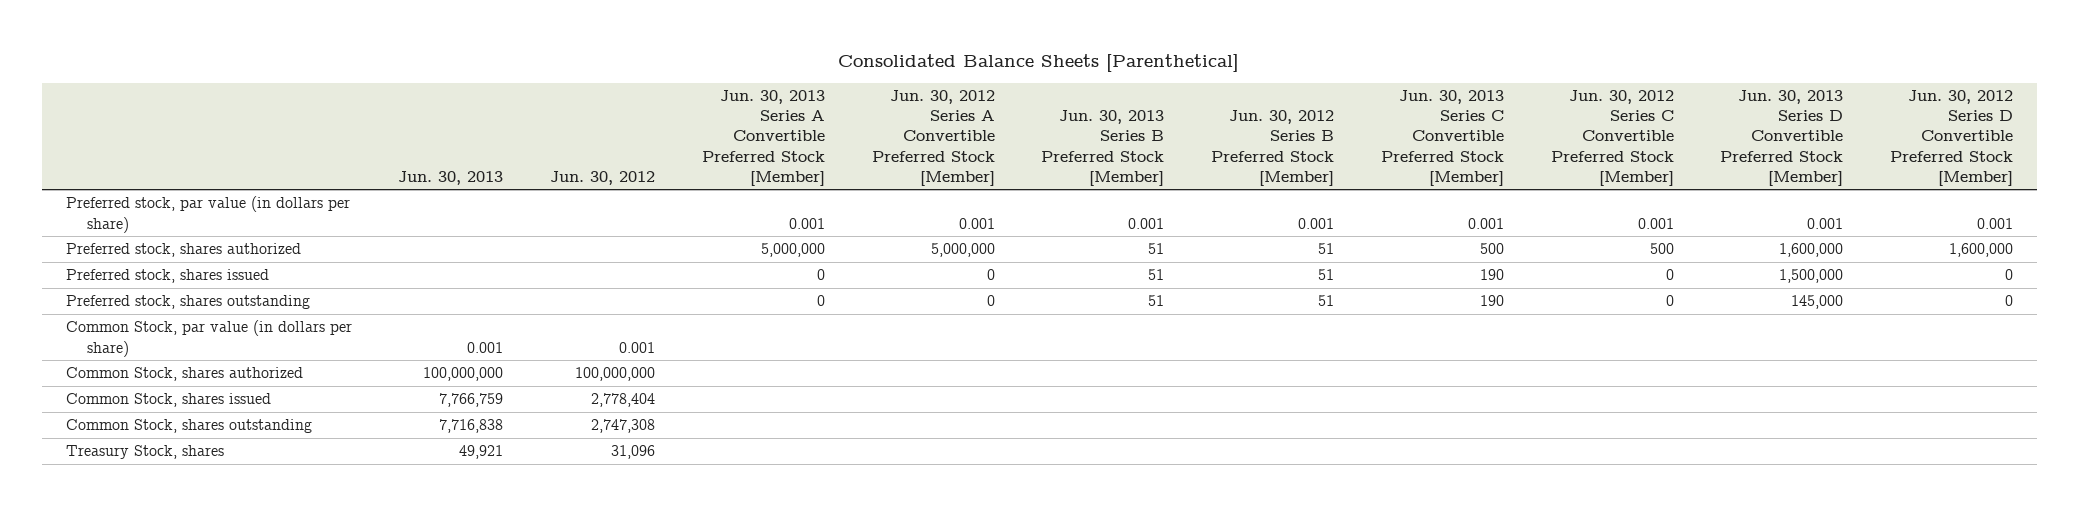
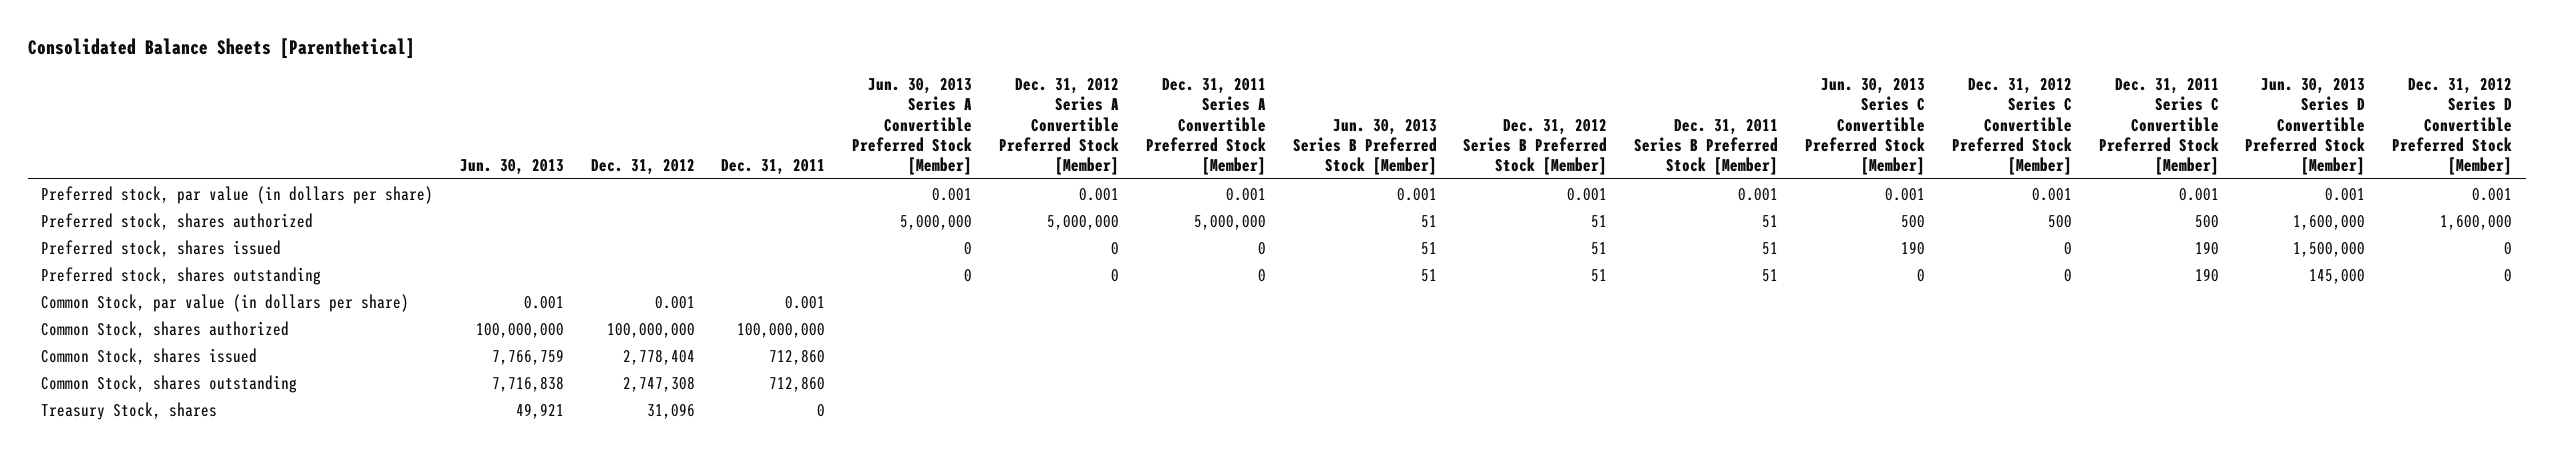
- | Jun. 30, 2013 | Jun. 30, 2012 | Jun. 30, 2013 Series A Convertible Preferred Stock [Member] | Jun. 30, 2012 Series A Convertible Preferred Stock [Member] | Jun. 30, 2013 Series B Preferred Stock [Member] | Jun. 30, 2012 Series B Preferred Stock [Member] | Jun. 30, 2013 Series C Convertible Preferred Stock [Member] | Jun. 30, 2012 Series C Convertible Preferred Stock [Member] | Jun. 30, 2013 Series D Convertible Preferred Stock [Member] | Jun. 30, 2012 Series D Convertible Preferred Stock [Member]
+ | Jun. 30, 2013 | Dec. 31, 2012 | Dec. 31, 2011 | Jun. 30, 2013 Series A Convertible Preferred Stock [Member] | Dec. 31, 2012 Series A Convertible Preferred Stock [Member] | Dec. 31, 2011 Series A Convertible Preferred Stock [Member] | Jun. 30, 2013 Series B Preferred Stock [Member] | Dec. 31, 2012 Series B Preferred Stock [Member] | Dec. 31, 2011 Series B Preferred Stock [Member] | Jun. 30, 2013 Series C Convertible Preferred Stock [Member] | Dec. 31, 2012 Series C Convertible Preferred Stock [Member] | Dec. 31, 2011 Series C Convertible Preferred Stock [Member] | Jun. 30, 2013 Series D Convertible Preferred Stock [Member] | Dec. 31, 2012 Series D Convertible Preferred Stock [Member]
- Preferred stock, shares outstanding | | | 0 | 0 | 51 | 51 | 190 | 0 | 145,000 | 0
+ Preferred stock, shares outstanding | | | | 0 | 0 | 0 | 51 | 51 | 51 | 0 | 0 | 190 | 145,000 | 0

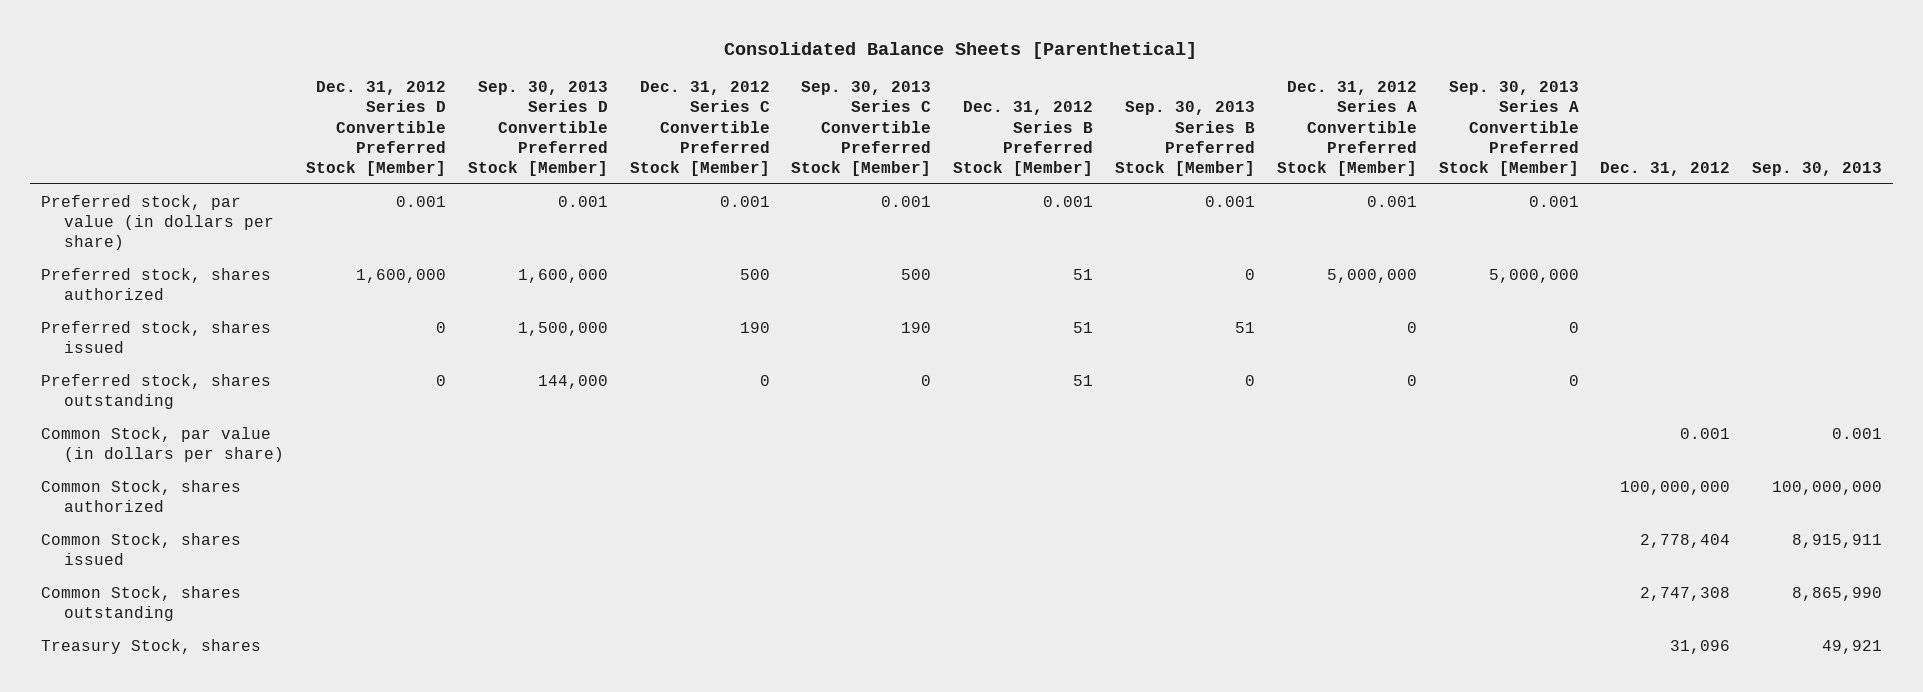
- | Jun. 30, 2013 | Dec. 31, 2012 | Dec. 31, 2011 | Jun. 30, 2013 Series A Convertible Preferred Stock [Member] | Dec. 31, 2012 Series A Convertible Preferred Stock [Member] | Dec. 31, 2011 Series A Convertible Preferred Stock [Member] | Jun. 30, 2013 Series B Preferred Stock [Member] | Dec. 31, 2012 Series B Preferred Stock [Member] | Dec. 31, 2011 Series B Preferred Stock [Member] | Jun. 30, 2013 Series C Convertible Preferred Stock [Member] | Dec. 31, 2012 Series C Convertible Preferred Stock [Member] | Dec. 31, 2011 Series C Convertible Preferred Stock [Member] | Jun. 30, 2013 Series D Convertible Preferred Stock [Member] | Dec. 31, 2012 Series D Convertible Preferred Stock [Member]
+ | Dec. 31, 2012 Series D Convertible Preferred Stock [Member] | Sep. 30, 2013 Series D Convertible Preferred Stock [Member] | Dec. 31, 2012 Series C Convertible Preferred Stock [Member] | Sep. 30, 2013 Series C Convertible Preferred Stock [Member] | Dec. 31, 2012 Series B Preferred Stock [Member] | Sep. 30, 2013 Series B Preferred Stock [Member] | Dec. 31, 2012 Series A Convertible Preferred Stock [Member] | Sep. 30, 2013 Series A Convertible Preferred Stock [Member] | Dec. 31, 2012 | Sep. 30, 2013
- Preferred stock, shares issued | | | | 0 | 0 | 0 | 51 | 51 | 51 | 190 | 0 | 190 | 1,500,000 | 0
+ Preferred stock, shares issued | 0 | 1,500,000 | 190 | 190 | 51 | 51 | 0 | 0 | |

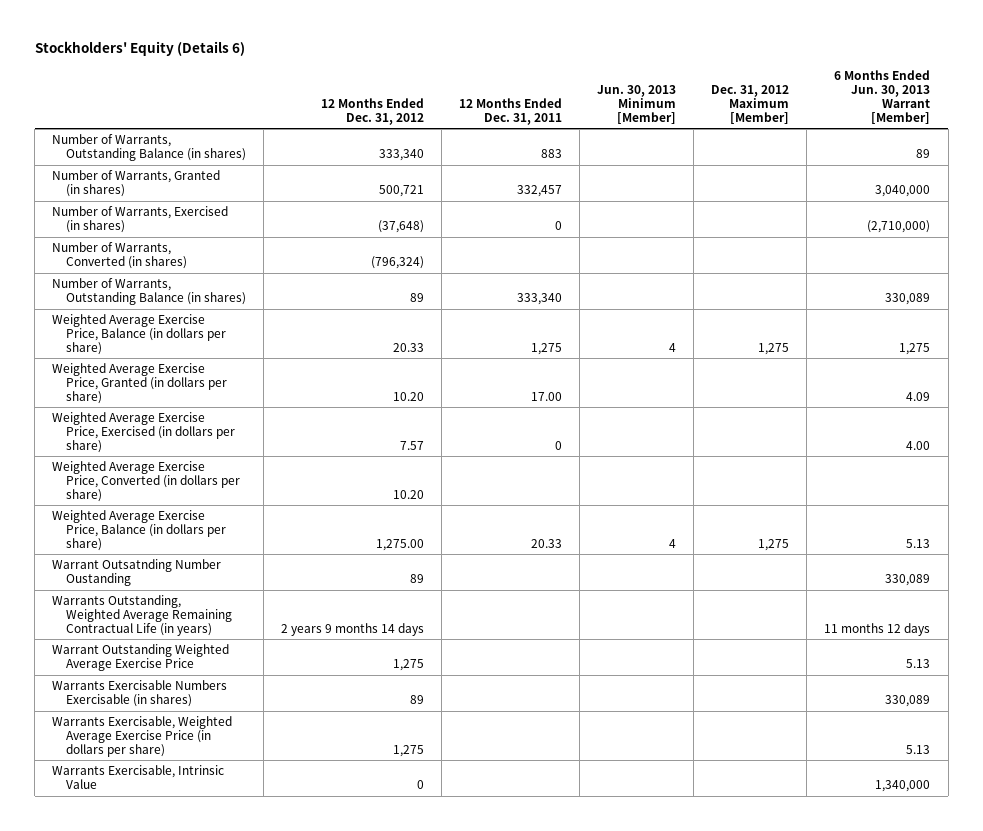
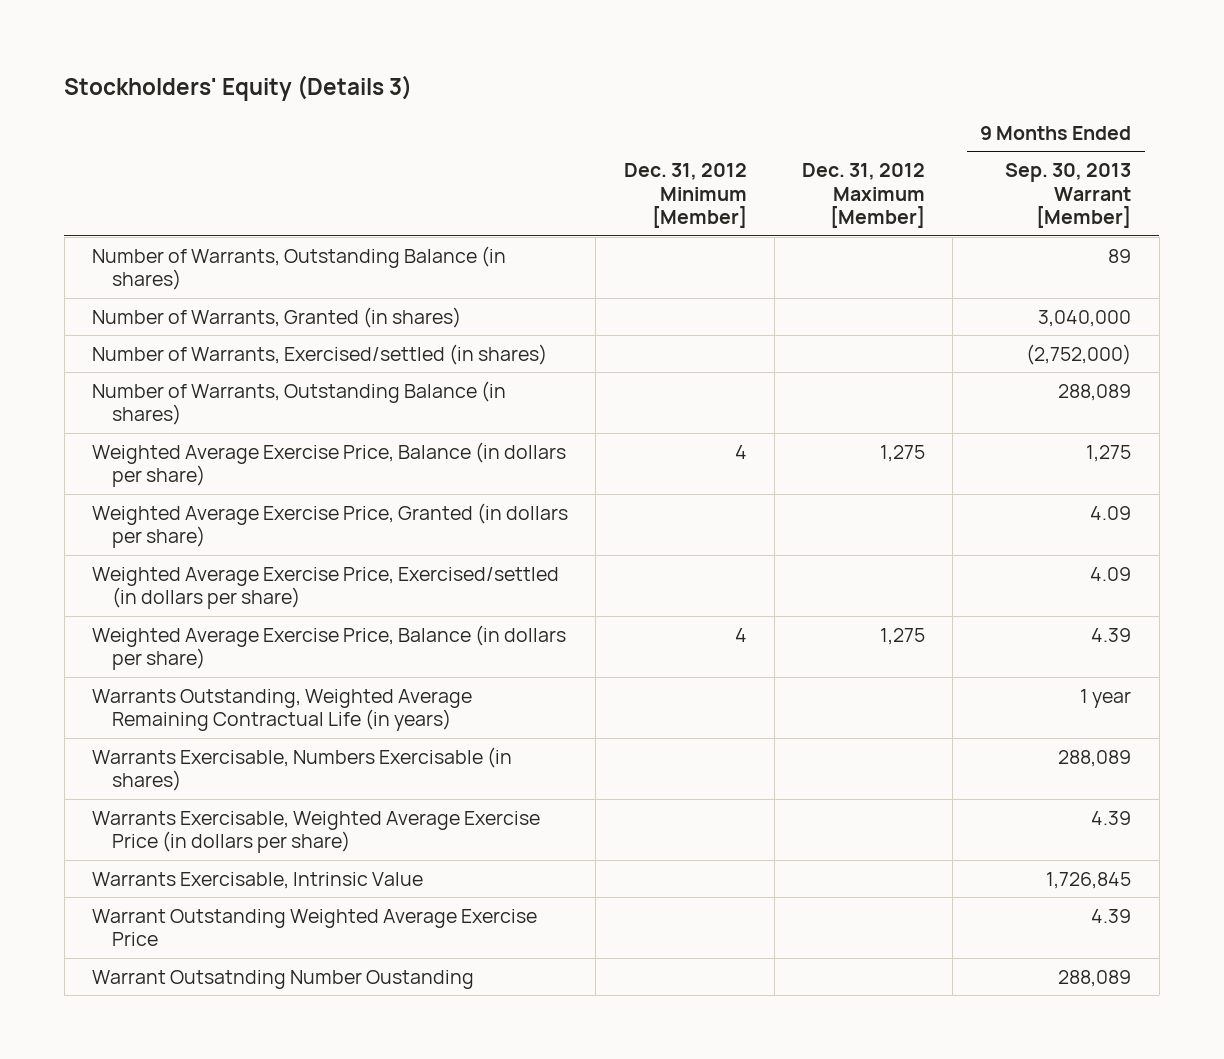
- Stockholders' Equity (Details 6)
+ Stockholders' Equity (Details 3)
- | 12 Months Ended Dec. 31, 2012 | 12 Months Ended Dec. 31, 2011 | Jun. 30, 2013 Minimum [Member] | Dec. 31, 2012 Maximum [Member] | 6 Months Ended Jun. 30, 2013 Warrant [Member]
+ | Dec. 31, 2012 Minimum [Member] | Dec. 31, 2012 Maximum [Member] | 9 Months Ended Sep. 30, 2013 Warrant [Member]
- Number of Warrants, Exercised (in shares) | (37,648) | 0 | | | (2,710,000)
- Number of Warrants, Converted (in shares) | (796,324) | | | |
+ Number of Warrants, Exercised/settled (in shares) | | | (2,752,000)
- Weighted Average Exercise Price, Exercised (in dollars per share) | 7.57 | 0 | | | 4.00
- Weighted Average Exercise Price, Converted (in dollars per share) | 10.20 | | | |
+ Weighted Average Exercise Price, Exercised/settled (in dollars per share) | | | 4.09
- Warrants Exercisable Numbers Exercisable (in shares) | 89 | | | | 330,089
+ Warrants Exercisable, Numbers Exercisable (in shares) | | | 288,089
moved down: Warrant Outstanding Weighted Average Exercise Price | | | 4.39
moved down: Warrant Outsatnding Number Oustanding | | | 288,089

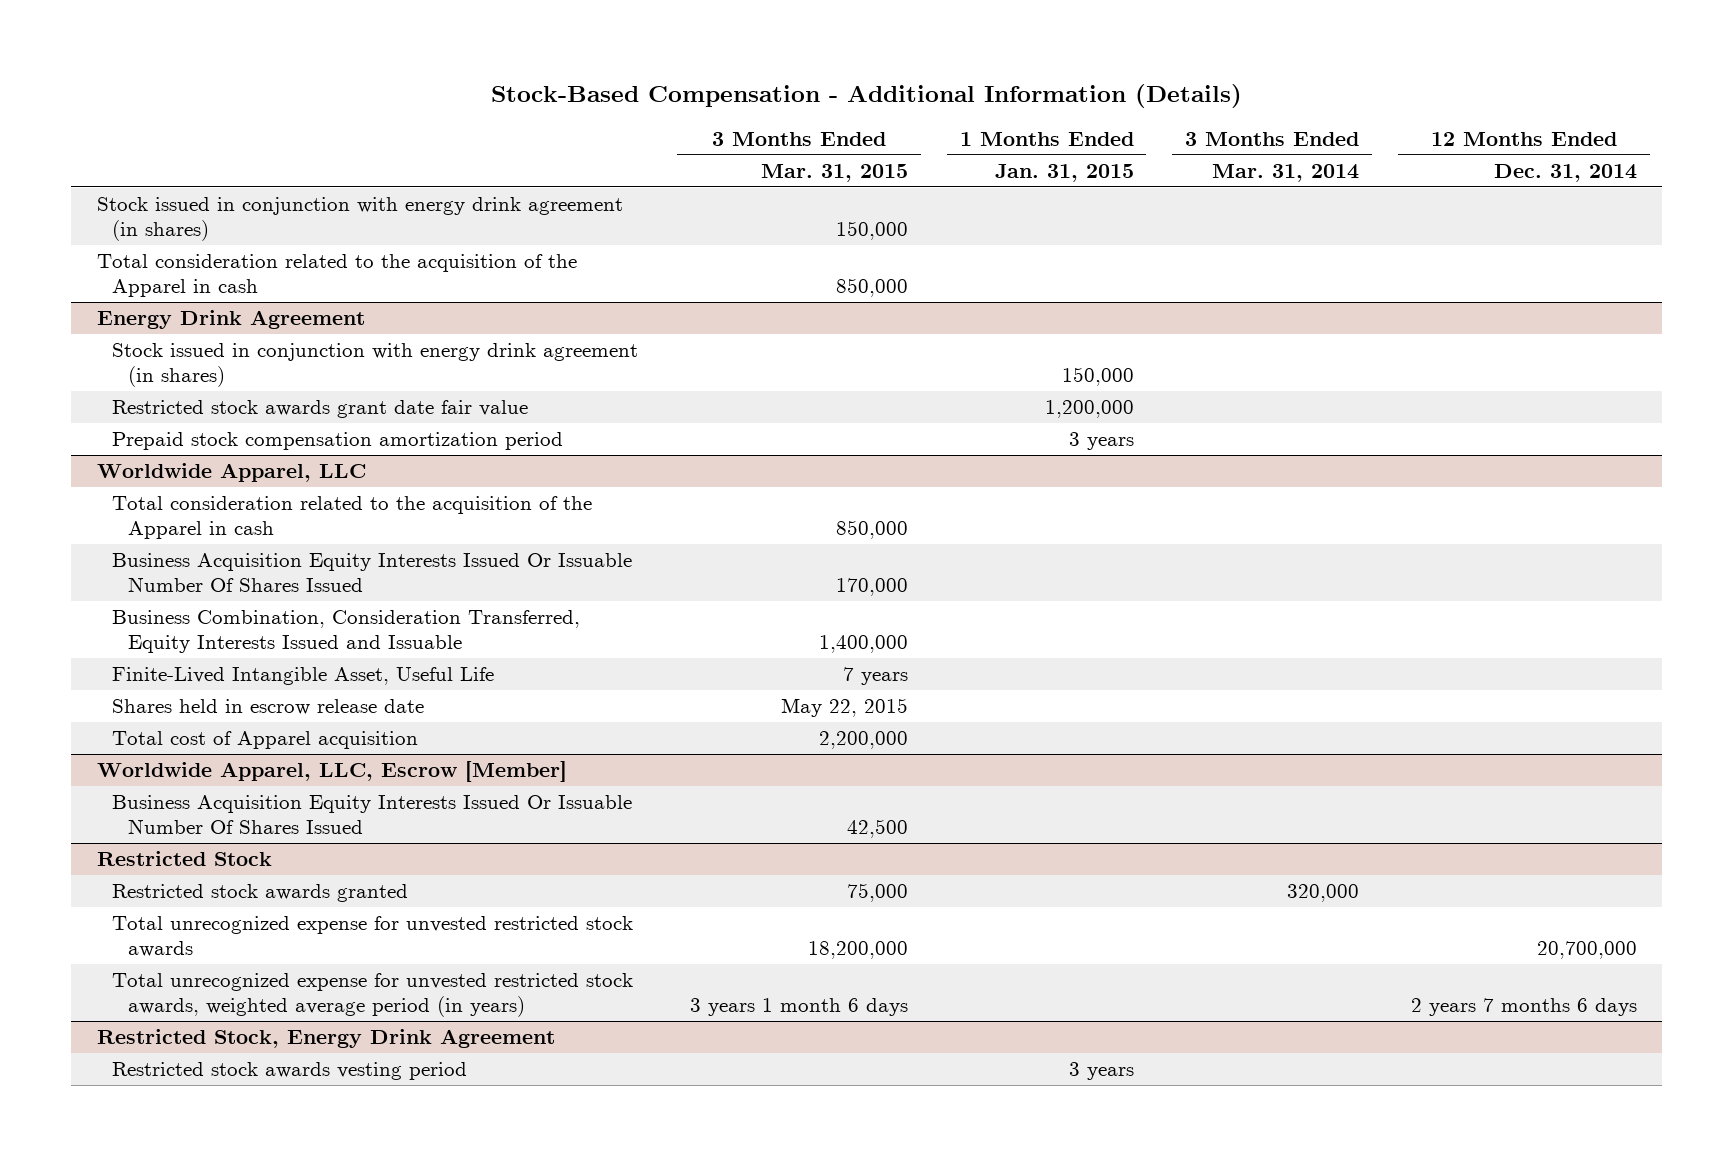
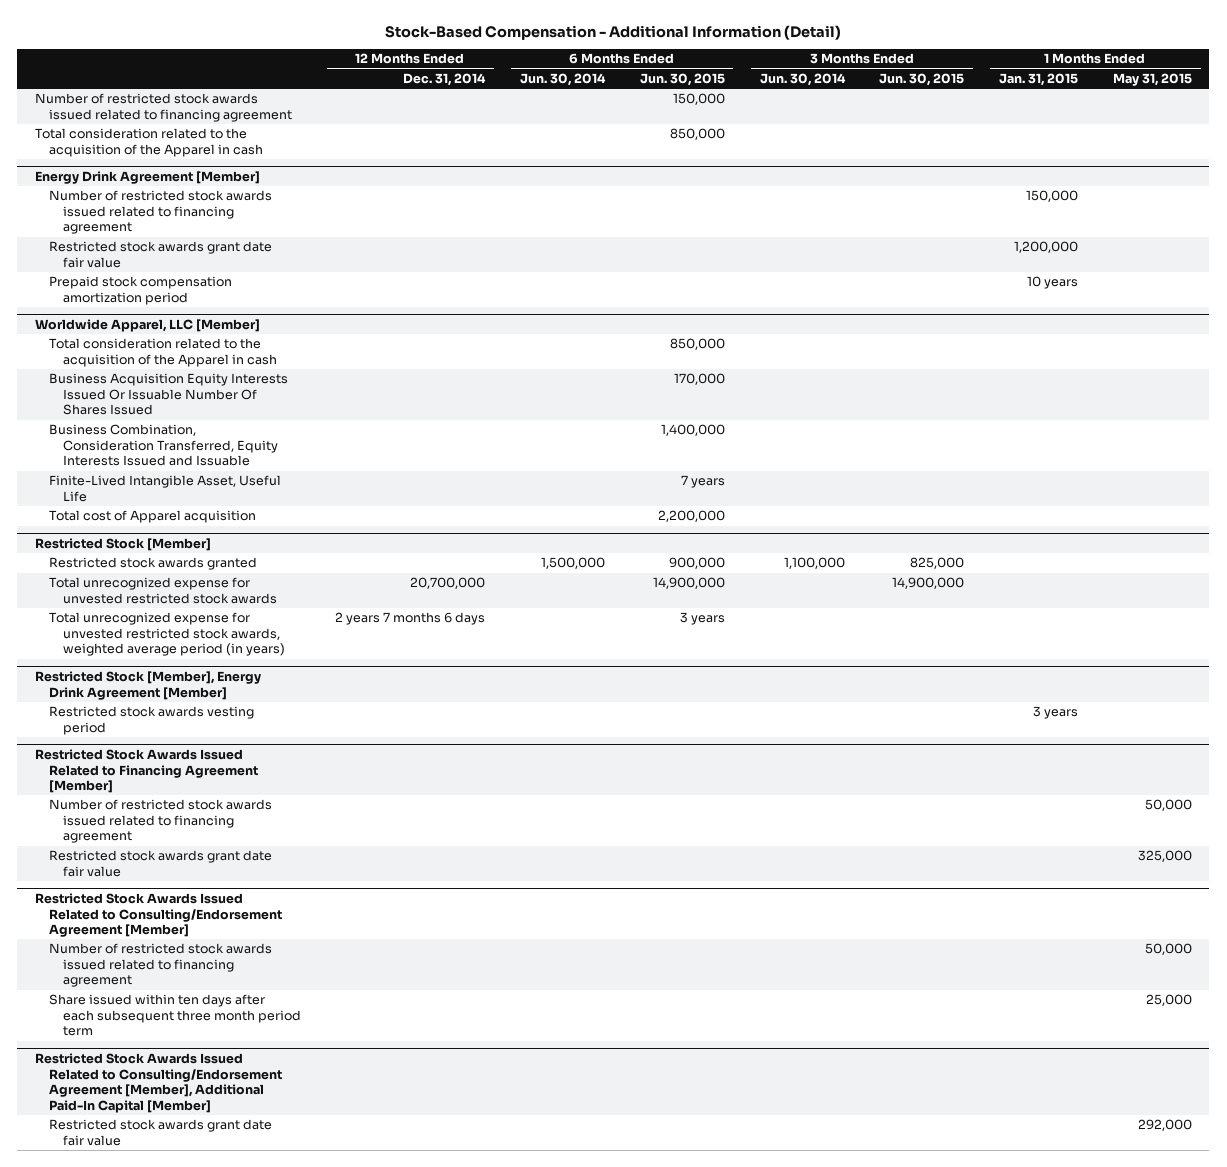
- Stock-Based Compensation - Additional Information (Details)
+ Stock-Based Compensation - Additional Information (Detail)
- | 3 Months Ended Mar. 31, 2015 | 1 Months Ended Jan. 31, 2015 | 3 Months Ended Mar. 31, 2014 | 12 Months Ended Dec. 31, 2014
+ | 12 Months Ended Dec. 31, 2014 | 6 Months Ended Jun. 30, 2014 | 6 Months Ended Jun. 30, 2015 | 3 Months Ended Jun. 30, 2014 | 3 Months Ended Jun. 30, 2015 | 1 Months Ended Jan. 31, 2015 | 1 Months Ended May 31, 2015
- Stock issued in conjunction with energy drink agreement (in shares) | 150,000 | | |
+ Number of restricted stock awards issued related to financing agreement | | | 150,000 | | | |
- Energy Drink Agreement
- Stock issued in conjunction with energy drink agreement (in shares) | | 150,000 | |
+ Energy Drink Agreement [Member]
+ Number of restricted stock awards issued related to financing agreement | | | | | | 150,000 |
- Prepaid stock compensation amortization period | | 3 years | |
- Worldwide Apparel, LLC
+ Prepaid stock compensation amortization period | | | | | | 10 years |
+ Worldwide Apparel, LLC [Member]
- Shares held in escrow release date | May 22, 2015 | | |
- Worldwide Apparel, LLC, Escrow [Member]
- Business Acquisition Equity Interests Issued Or Issuable Number Of Shares Issued | 42,500 | | |
- Restricted Stock
+ Restricted Stock [Member]
- Restricted Stock, Energy Drink Agreement
+ Restricted Stock [Member], Energy Drink Agreement [Member]
+ Restricted Stock Awards Issued Related to Financing Agreement [Member]
+ Number of restricted stock awards issued related to financing agreement | | | | | | | 50,000
+ Restricted stock awards grant date fair value | | | | | | | 325,000
+ Restricted Stock Awards Issued Related to Consulting/Endorsement Agreement [Member]
+ Number of restricted stock awards issued related to financing agreement | | | | | | | 50,000
+ Share issued within ten days after each subsequent three month period term | | | | | | | 25,000
+ Restricted Stock Awards Issued Related to Consulting/Endorsement Agreement [Member], Additional Paid-In Capital [Member]
+ Restricted stock awards grant date fair value | | | | | | | 292,000

